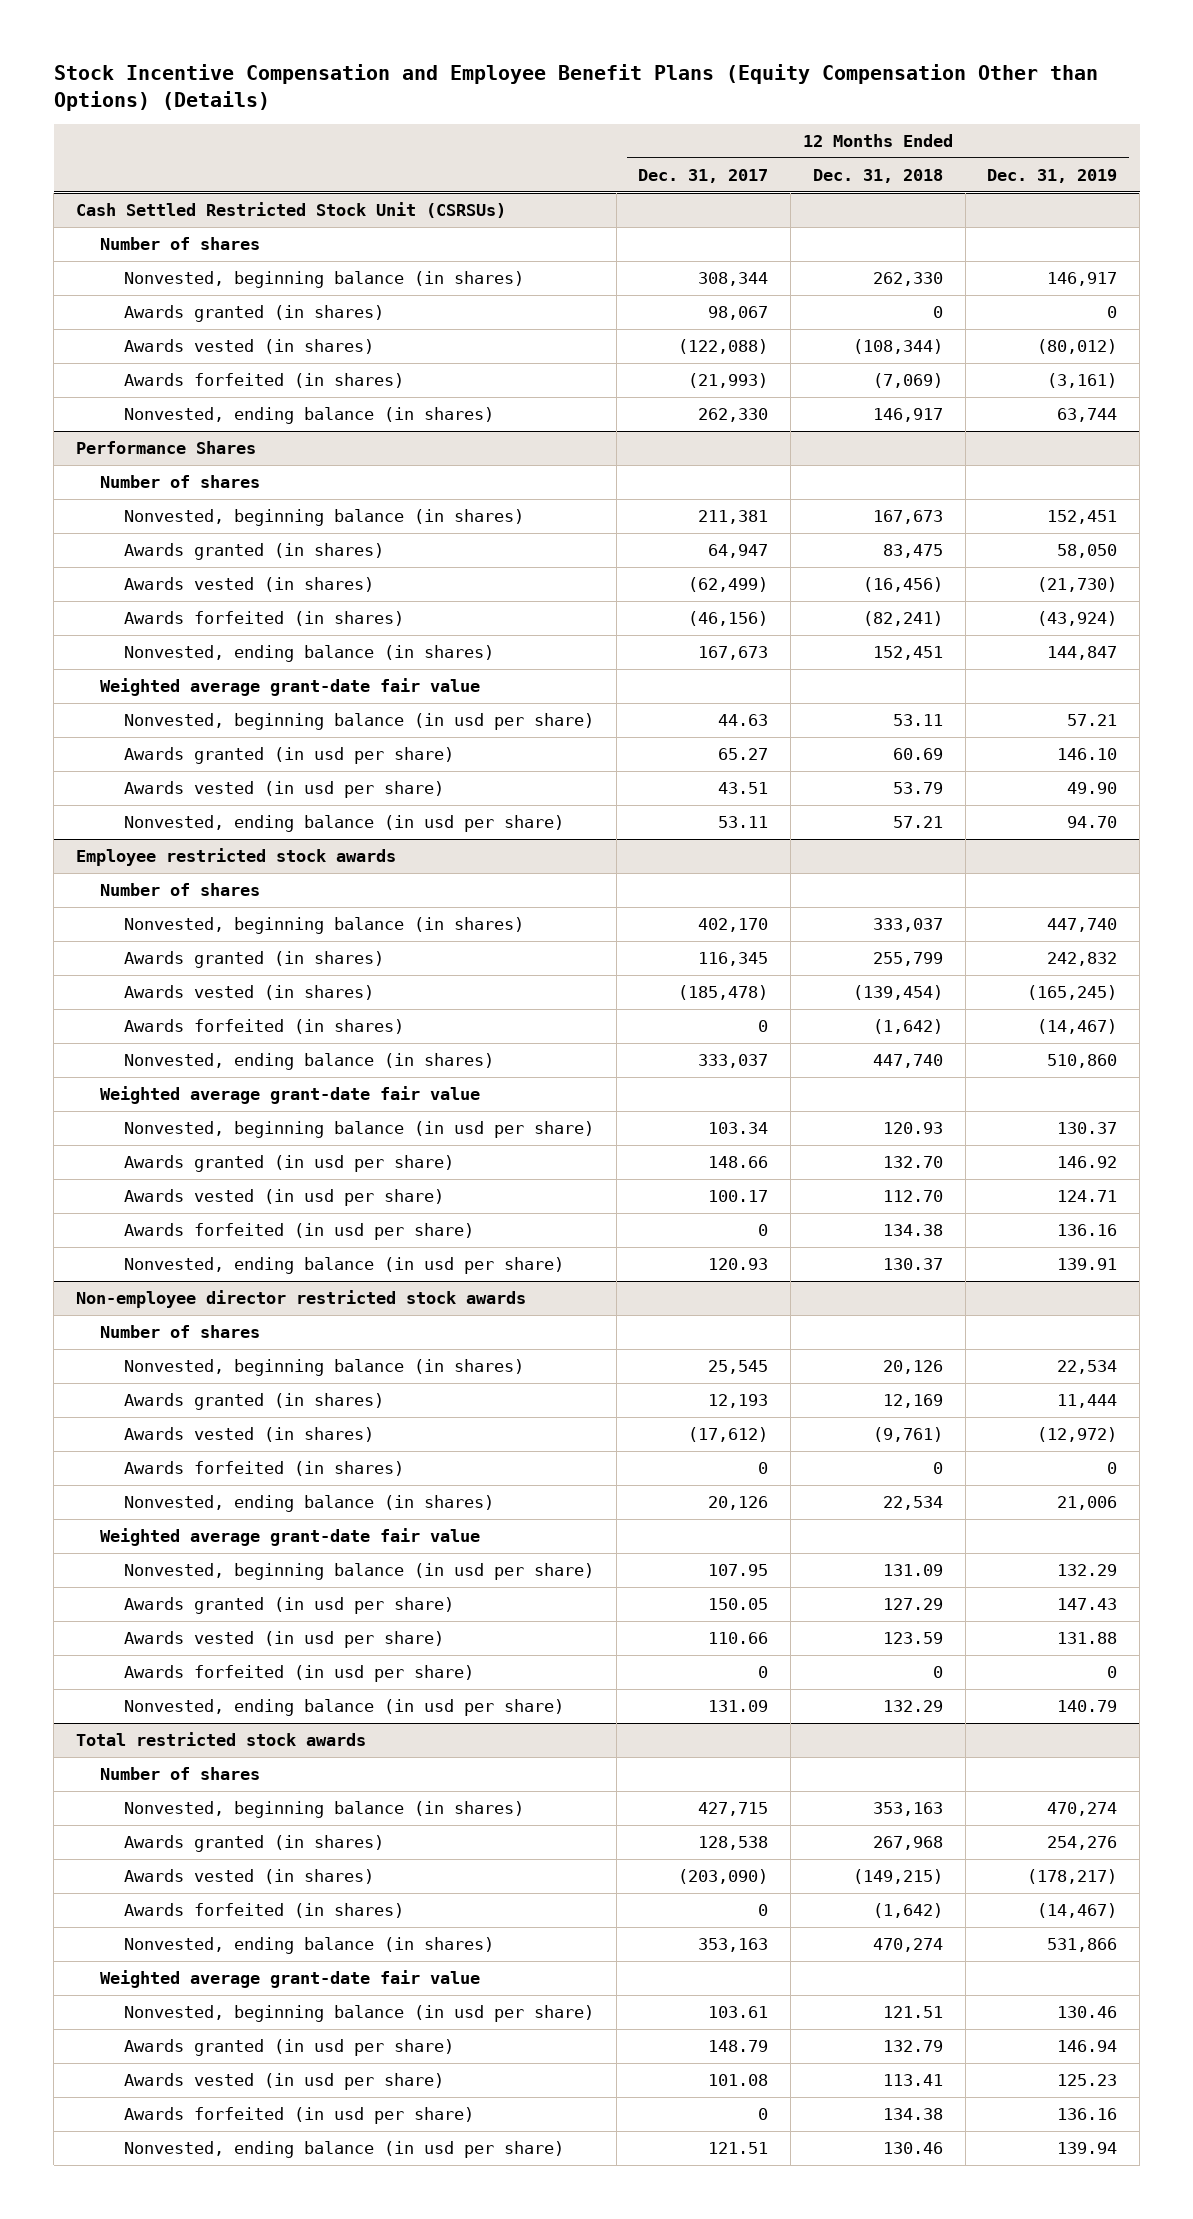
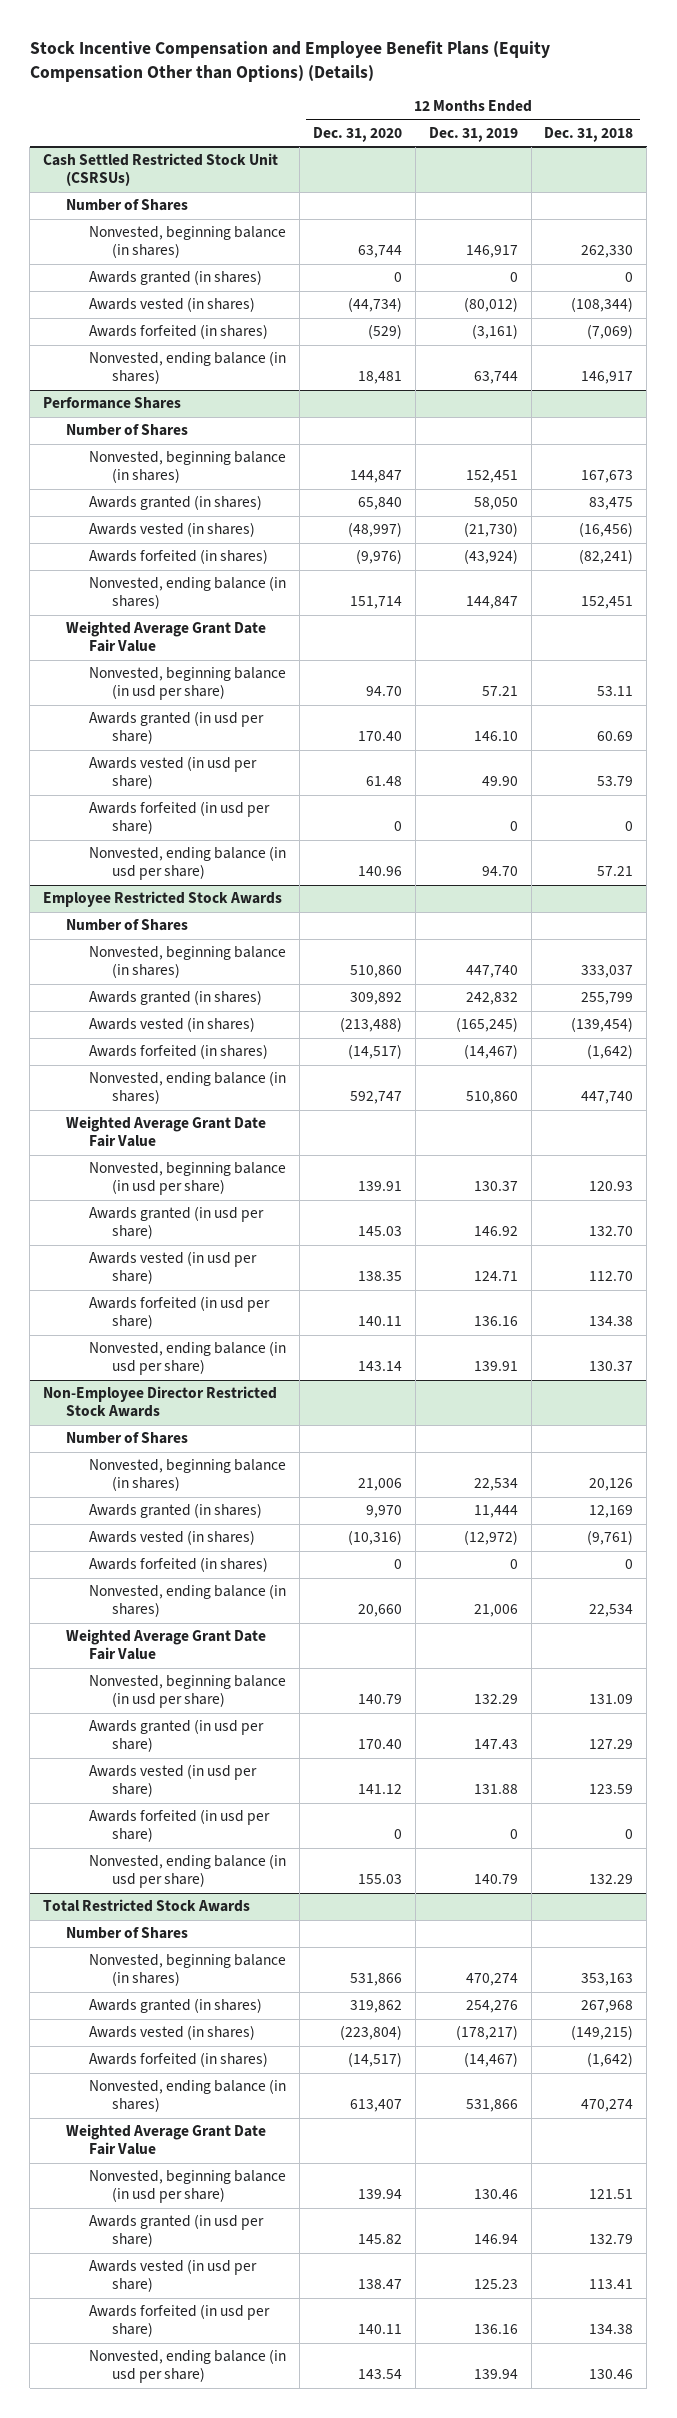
- | 12 Months Ended Dec. 31, 2017 | 12 Months Ended Dec. 31, 2018 | 12 Months Ended Dec. 31, 2019
+ | 12 Months Ended Dec. 31, 2020 | 12 Months Ended Dec. 31, 2019 | 12 Months Ended Dec. 31, 2018
@ Cash Settled Restricted Stock Unit (CSRSUs)
- Number of shares
+ Number of Shares
@ Performance Shares
- Number of shares
+ Number of Shares
- Weighted average grant-date fair value
+ Weighted Average Grant Date Fair Value
+ Awards forfeited (in usd per share) | 0 | 0 | 0
- Employee restricted stock awards
- Number of shares
+ Employee Restricted Stock Awards
+ Number of Shares
- Weighted average grant-date fair value
+ Weighted Average Grant Date Fair Value
- Non-employee director restricted stock awards
- Number of shares
+ Non-Employee Director Restricted Stock Awards
+ Number of Shares
- Weighted average grant-date fair value
+ Weighted Average Grant Date Fair Value
- Total restricted stock awards
- Number of shares
+ Total Restricted Stock Awards
+ Number of Shares
- Weighted average grant-date fair value
+ Weighted Average Grant Date Fair Value

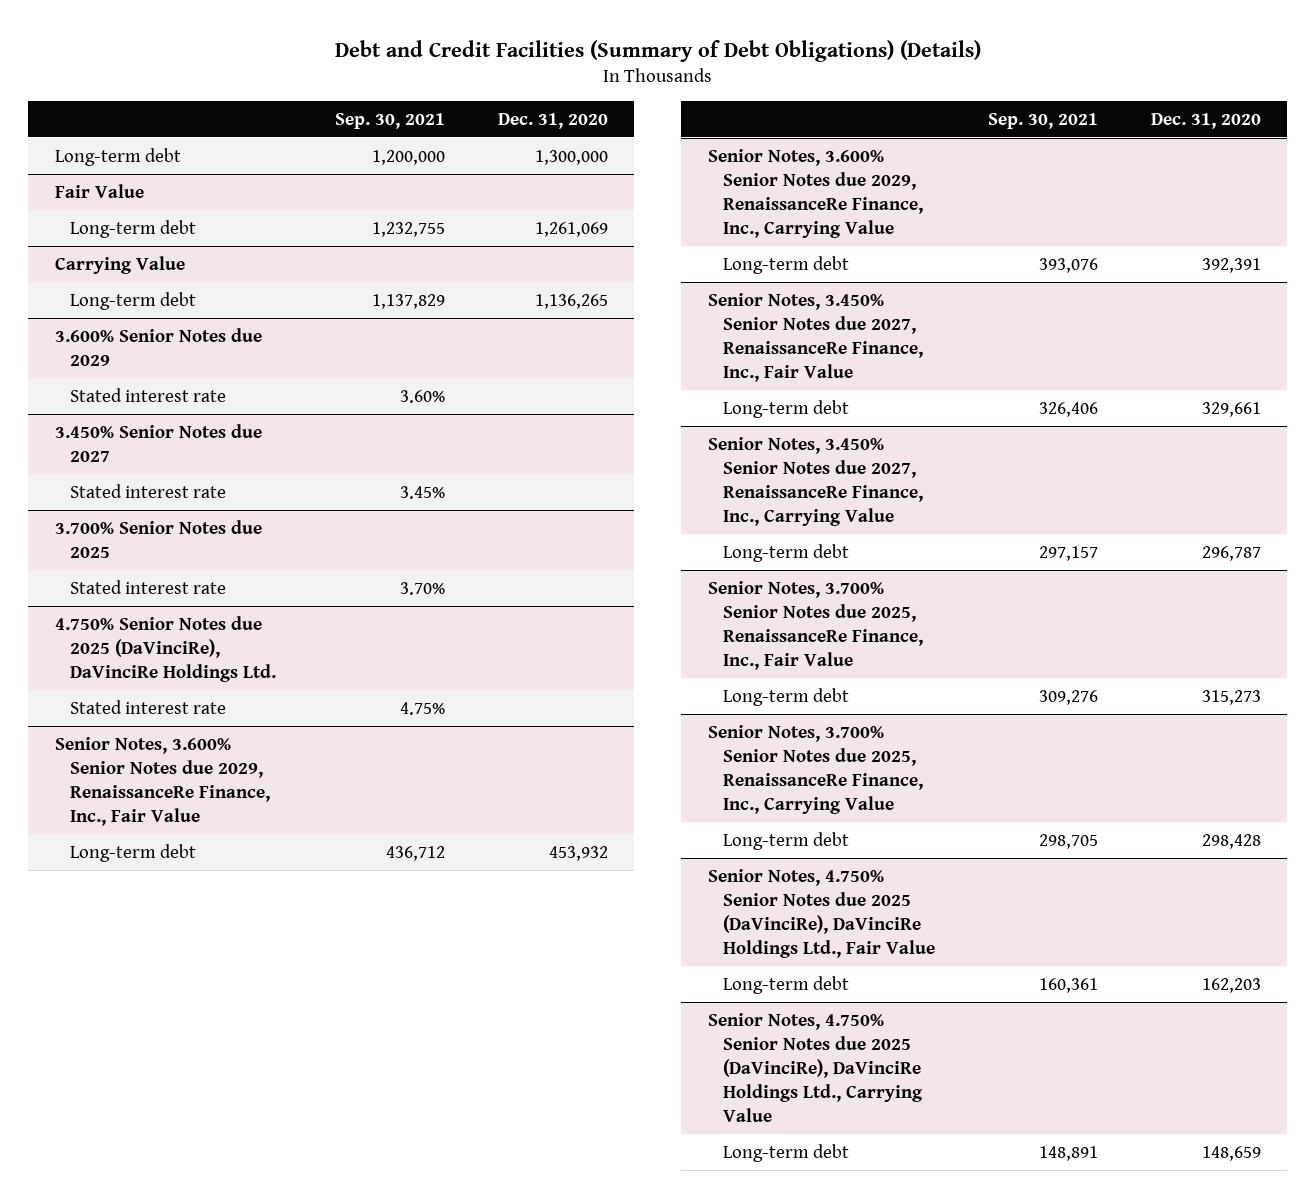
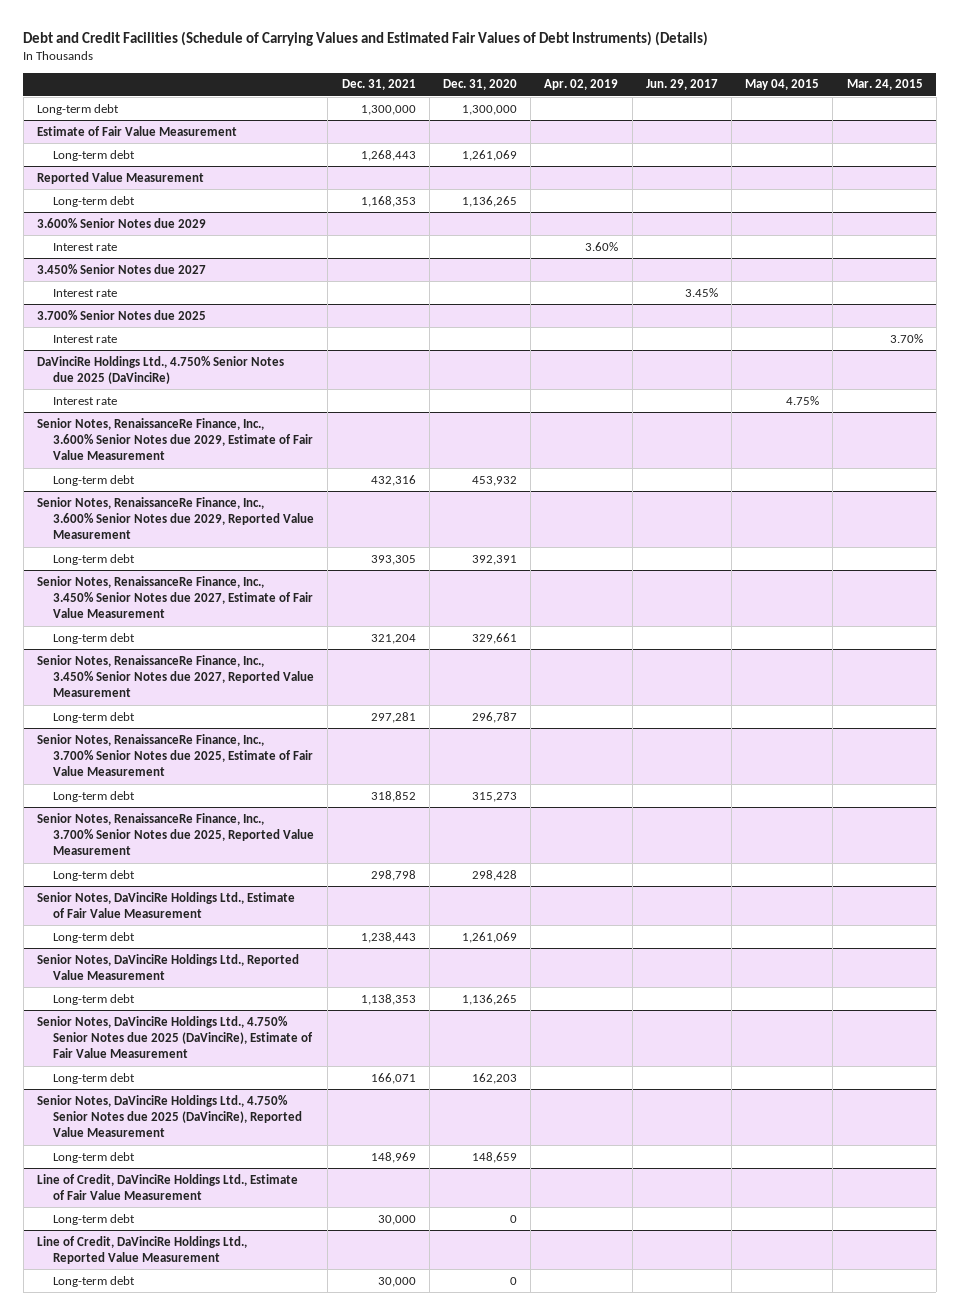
- Debt and Credit Facilities (Summary of Debt Obligations) (Details)
+ Debt and Credit Facilities (Schedule of Carrying Values and Estimated Fair Values of Debt Instruments) (Details)
- | Sep. 30, 2021 | Dec. 31, 2020
+ | Dec. 31, 2021 | Dec. 31, 2020 | Apr. 02, 2019 | Jun. 29, 2017 | May 04, 2015 | Mar. 24, 2015
- Fair Value
+ Estimate of Fair Value Measurement
- Carrying Value
+ Reported Value Measurement
@ 3.600% Senior Notes due 2029
- Stated interest rate | 3.60% |
+ Interest rate | | | 3.60% | | |
@ 3.450% Senior Notes due 2027
- Stated interest rate | 3.45% |
+ Interest rate | | | | 3.45% | |
@ 3.700% Senior Notes due 2025
- Stated interest rate | 3.70% |
- 4.750% Senior Notes due 2025 (DaVinciRe), DaVinciRe Holdings Ltd.
- Stated interest rate | 4.75% |
- Senior Notes, 3.600% Senior Notes due 2029, RenaissanceRe Finance, Inc., Fair Value
@ 3.700% Senior Notes due 2025
+ Interest rate | | | | | | 3.70%
+ DaVinciRe Holdings Ltd., 4.750% Senior Notes due 2025 (DaVinciRe)
+ Interest rate | | | | | 4.75% |
+ Senior Notes, RenaissanceRe Finance, Inc., 3.600% Senior Notes due 2029, Estimate of Fair Value Measurement
- Senior Notes, 3.600% Senior Notes due 2029, RenaissanceRe Finance, Inc., Carrying Value
+ Senior Notes, RenaissanceRe Finance, Inc., 3.600% Senior Notes due 2029, Reported Value Measurement
- Senior Notes, 3.450% Senior Notes due 2027, RenaissanceRe Finance, Inc., Fair Value
+ Senior Notes, RenaissanceRe Finance, Inc., 3.450% Senior Notes due 2027, Estimate of Fair Value Measurement
- Senior Notes, 3.450% Senior Notes due 2027, RenaissanceRe Finance, Inc., Carrying Value
+ Senior Notes, RenaissanceRe Finance, Inc., 3.450% Senior Notes due 2027, Reported Value Measurement
- Senior Notes, 3.700% Senior Notes due 2025, RenaissanceRe Finance, Inc., Fair Value
+ Senior Notes, RenaissanceRe Finance, Inc., 3.700% Senior Notes due 2025, Estimate of Fair Value Measurement
- Senior Notes, 3.700% Senior Notes due 2025, RenaissanceRe Finance, Inc., Carrying Value
+ Senior Notes, RenaissanceRe Finance, Inc., 3.700% Senior Notes due 2025, Reported Value Measurement
- Senior Notes, 4.750% Senior Notes due 2025 (DaVinciRe), DaVinciRe Holdings Ltd., Fair Value
+ Senior Notes, DaVinciRe Holdings Ltd., Estimate of Fair Value Measurement
+ Long-term debt | 1,238,443 | 1,261,069 | | | |
+ Senior Notes, DaVinciRe Holdings Ltd., Reported Value Measurement
+ Long-term debt | 1,138,353 | 1,136,265 | | | |
+ Senior Notes, DaVinciRe Holdings Ltd., 4.750% Senior Notes due 2025 (DaVinciRe), Estimate of Fair Value Measurement
- Senior Notes, 4.750% Senior Notes due 2025 (DaVinciRe), DaVinciRe Holdings Ltd., Carrying Value
+ Senior Notes, DaVinciRe Holdings Ltd., 4.750% Senior Notes due 2025 (DaVinciRe), Reported Value Measurement
+ Line of Credit, DaVinciRe Holdings Ltd., Estimate of Fair Value Measurement
+ Long-term debt | 30,000 | 0 | | | |
+ Line of Credit, DaVinciRe Holdings Ltd., Reported Value Measurement
+ Long-term debt | 30,000 | 0 | | | |

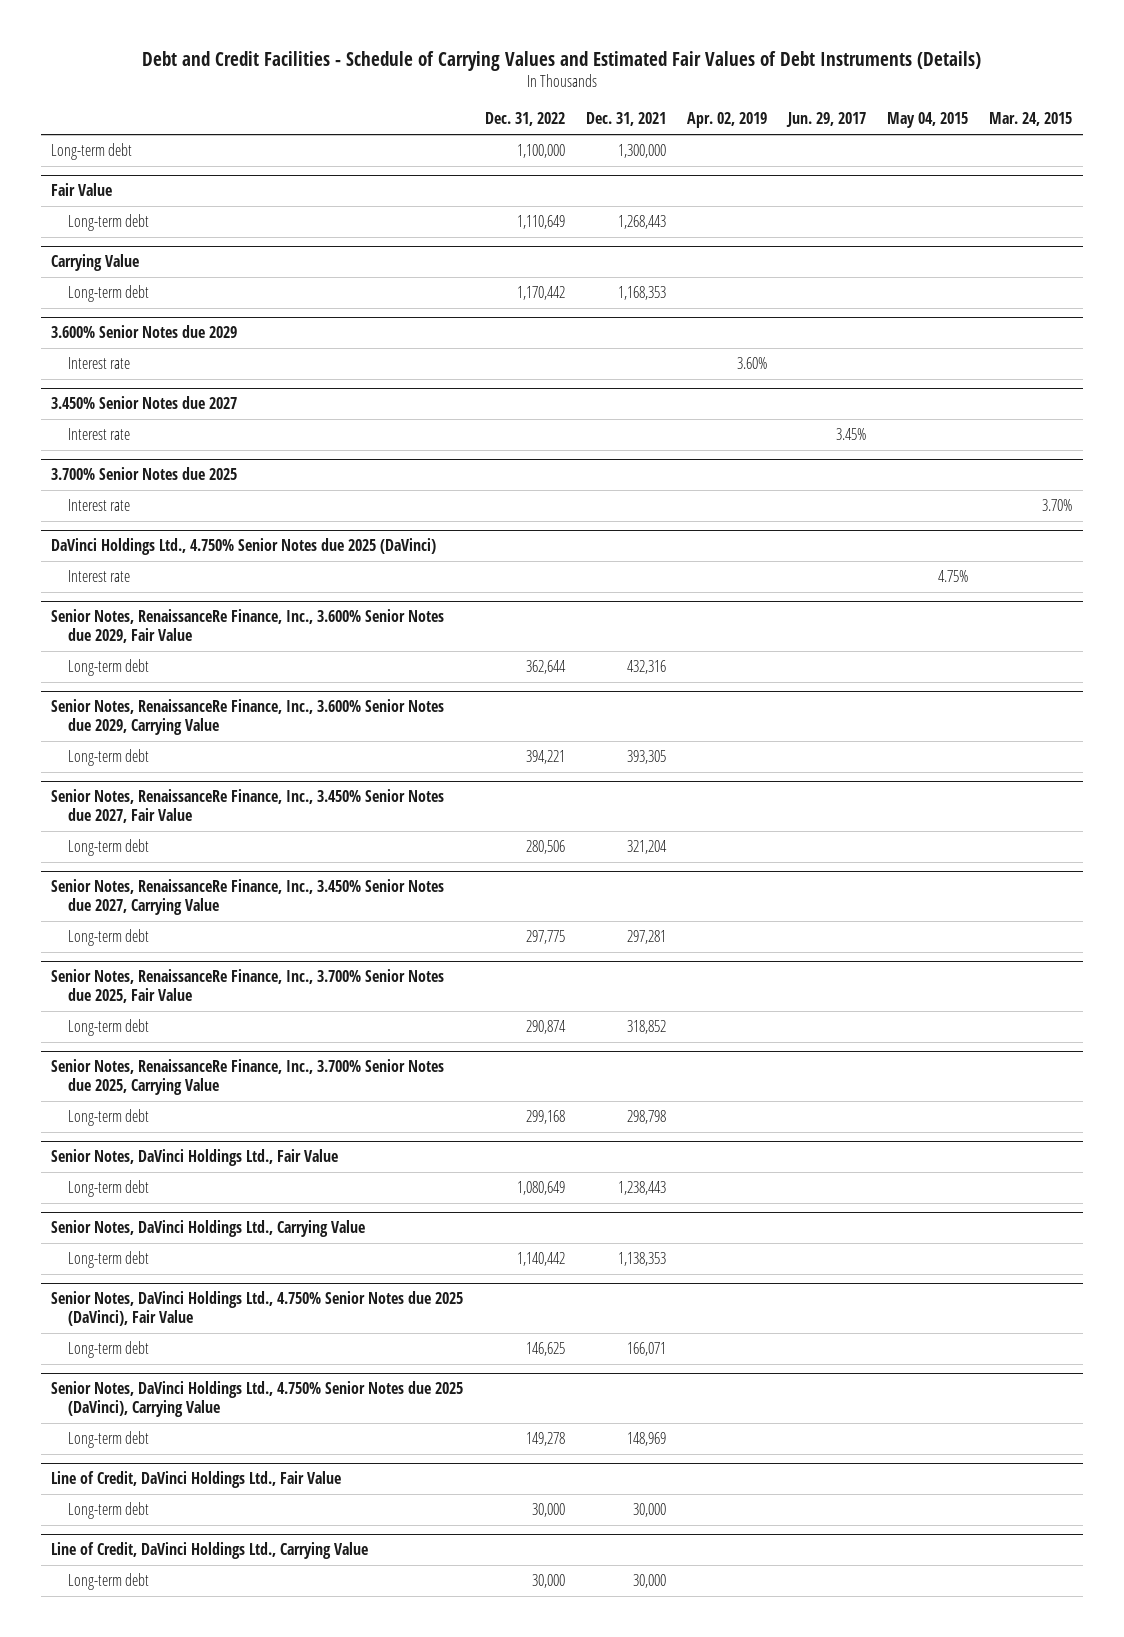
- Debt and Credit Facilities (Schedule of Carrying Values and Estimated Fair Values of Debt Instruments) (Details)
+ Debt and Credit Facilities - Schedule of Carrying Values and Estimated Fair Values of Debt Instruments (Details)
- | Dec. 31, 2021 | Dec. 31, 2020 | Apr. 02, 2019 | Jun. 29, 2017 | May 04, 2015 | Mar. 24, 2015
+ | Dec. 31, 2022 | Dec. 31, 2021 | Apr. 02, 2019 | Jun. 29, 2017 | May 04, 2015 | Mar. 24, 2015
- Estimate of Fair Value Measurement
+ Fair Value
- Reported Value Measurement
+ Carrying Value
- DaVinciRe Holdings Ltd., 4.750% Senior Notes due 2025 (DaVinciRe)
+ DaVinci Holdings Ltd., 4.750% Senior Notes due 2025 (DaVinci)
- Senior Notes, RenaissanceRe Finance, Inc., 3.600% Senior Notes due 2029, Estimate of Fair Value Measurement
+ Senior Notes, RenaissanceRe Finance, Inc., 3.600% Senior Notes due 2029, Fair Value
- Senior Notes, RenaissanceRe Finance, Inc., 3.600% Senior Notes due 2029, Reported Value Measurement
+ Senior Notes, RenaissanceRe Finance, Inc., 3.600% Senior Notes due 2029, Carrying Value
- Senior Notes, RenaissanceRe Finance, Inc., 3.450% Senior Notes due 2027, Estimate of Fair Value Measurement
+ Senior Notes, RenaissanceRe Finance, Inc., 3.450% Senior Notes due 2027, Fair Value
- Senior Notes, RenaissanceRe Finance, Inc., 3.450% Senior Notes due 2027, Reported Value Measurement
+ Senior Notes, RenaissanceRe Finance, Inc., 3.450% Senior Notes due 2027, Carrying Value
- Senior Notes, RenaissanceRe Finance, Inc., 3.700% Senior Notes due 2025, Estimate of Fair Value Measurement
+ Senior Notes, RenaissanceRe Finance, Inc., 3.700% Senior Notes due 2025, Fair Value
- Senior Notes, RenaissanceRe Finance, Inc., 3.700% Senior Notes due 2025, Reported Value Measurement
+ Senior Notes, RenaissanceRe Finance, Inc., 3.700% Senior Notes due 2025, Carrying Value
- Senior Notes, DaVinciRe Holdings Ltd., Estimate of Fair Value Measurement
+ Senior Notes, DaVinci Holdings Ltd., Fair Value
- Senior Notes, DaVinciRe Holdings Ltd., Reported Value Measurement
+ Senior Notes, DaVinci Holdings Ltd., Carrying Value
- Senior Notes, DaVinciRe Holdings Ltd., 4.750% Senior Notes due 2025 (DaVinciRe), Estimate of Fair Value Measurement
+ Senior Notes, DaVinci Holdings Ltd., 4.750% Senior Notes due 2025 (DaVinci), Fair Value
- Senior Notes, DaVinciRe Holdings Ltd., 4.750% Senior Notes due 2025 (DaVinciRe), Reported Value Measurement
+ Senior Notes, DaVinci Holdings Ltd., 4.750% Senior Notes due 2025 (DaVinci), Carrying Value
- Line of Credit, DaVinciRe Holdings Ltd., Estimate of Fair Value Measurement
+ Line of Credit, DaVinci Holdings Ltd., Fair Value
- Line of Credit, DaVinciRe Holdings Ltd., Reported Value Measurement
+ Line of Credit, DaVinci Holdings Ltd., Carrying Value

